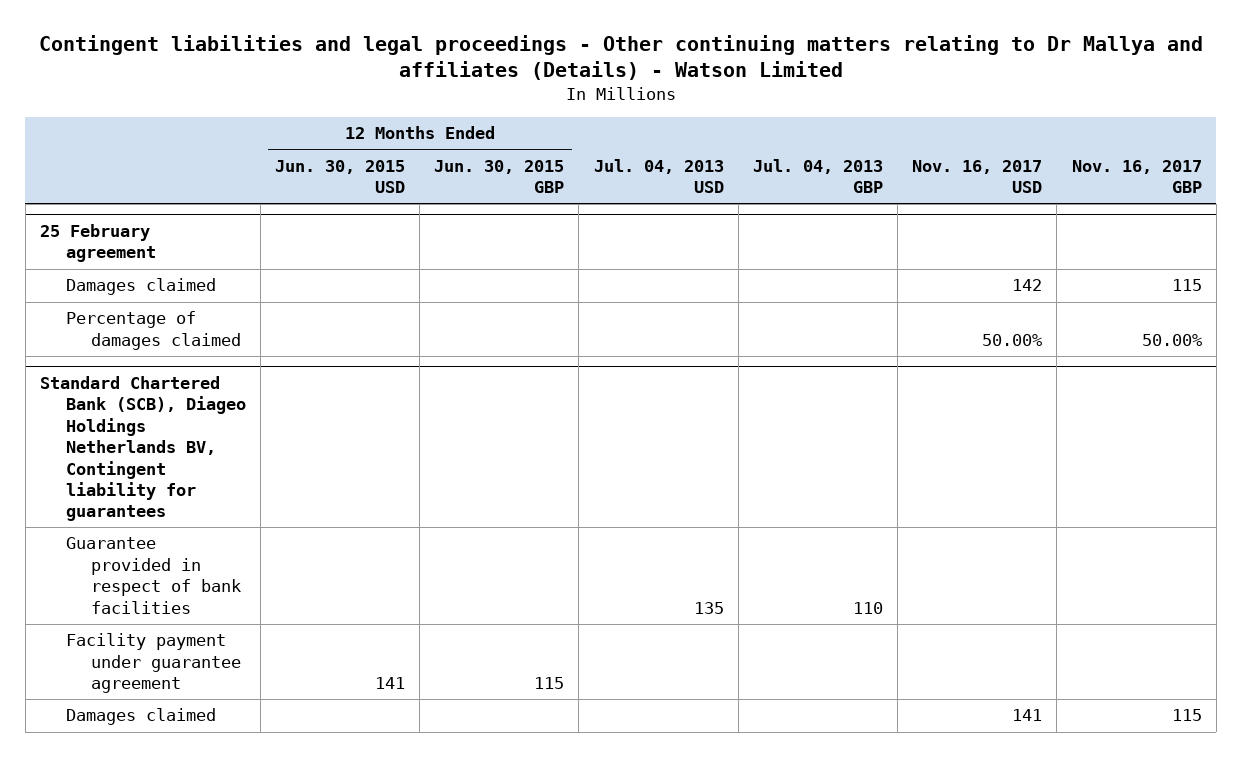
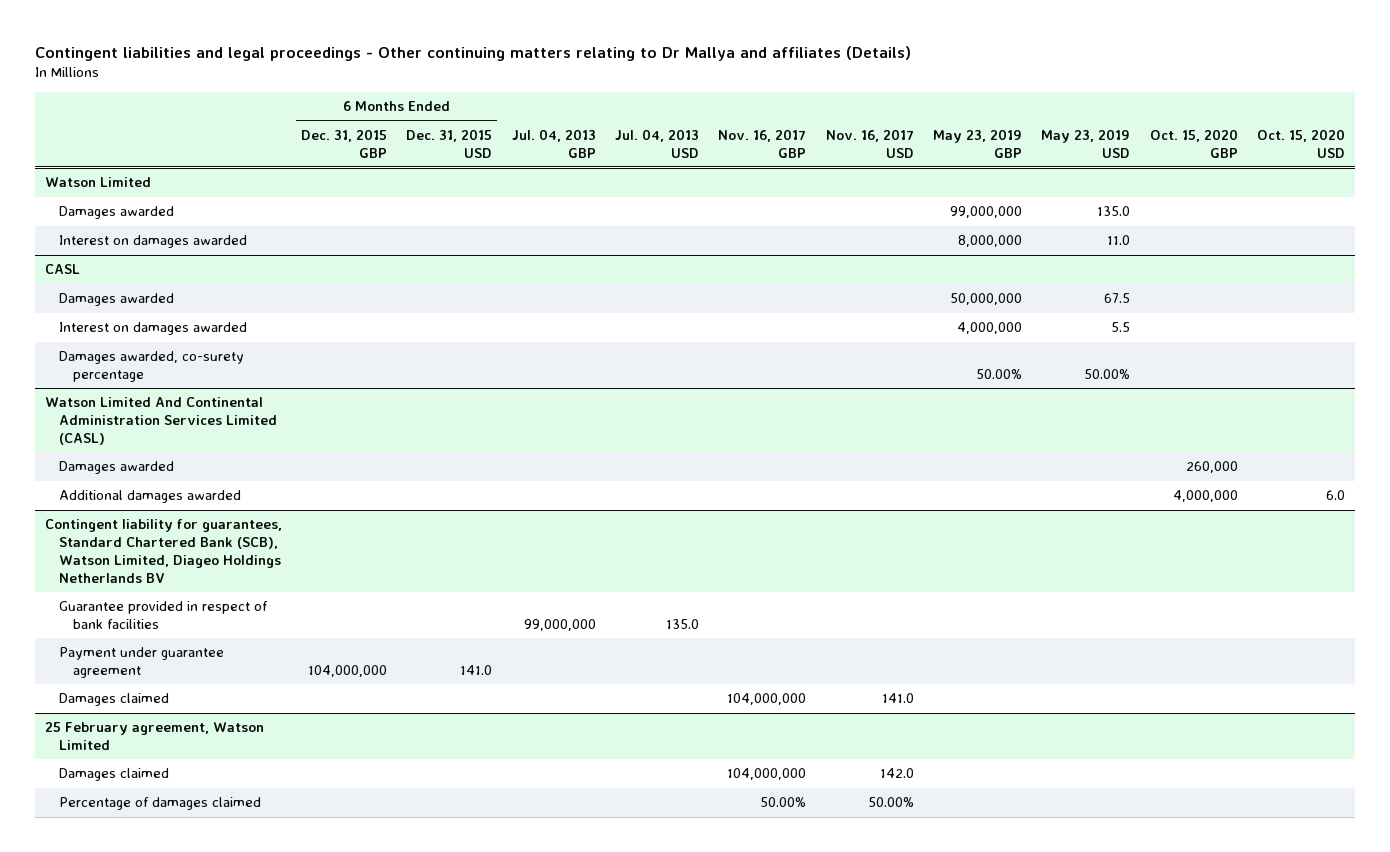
- Contingent liabilities and legal proceedings - Other continuing matters relating to Dr Mallya and affiliates (Details) - Watson Limited
+ Contingent liabilities and legal proceedings - Other continuing matters relating to Dr Mallya and affiliates (Details)
- | 12 Months Ended Jun. 30, 2015 USD | 12 Months Ended Jun. 30, 2015 GBP | Jul. 04, 2013 USD | Jul. 04, 2013 GBP | Nov. 16, 2017 USD | Nov. 16, 2017 GBP
+ | 6 Months Ended Dec. 31, 2015 GBP | 6 Months Ended Dec. 31, 2015 USD | Jul. 04, 2013 GBP | Jul. 04, 2013 USD | Nov. 16, 2017 GBP | Nov. 16, 2017 USD | May 23, 2019 GBP | May 23, 2019 USD | Oct. 15, 2020 GBP | Oct. 15, 2020 USD
- 25 February agreement
- Damages claimed | | | | | 142 | 115
- Percentage of damages claimed | | | | | 50.00% | 50.00%
- Standard Chartered Bank (SCB), Diageo Holdings Netherlands BV, Contingent liability for guarantees
- Guarantee provided in respect of bank facilities | | | 135 | 110 | |
- Facility payment under guarantee agreement | 141 | 115 | | | |
- Damages claimed | | | | | 141 | 115
+ Watson Limited
+ Damages awarded | | | | | | | 99,000,000 | 135.0 | |
+ Interest on damages awarded | | | | | | | 8,000,000 | 11.0 | |
+ CASL
+ Damages awarded | | | | | | | 50,000,000 | 67.5 | |
+ Interest on damages awarded | | | | | | | 4,000,000 | 5.5 | |
+ Damages awarded, co-surety percentage | | | | | | | 50.00% | 50.00% | |
+ Watson Limited And Continental Administration Services Limited (CASL)
+ Damages awarded | | | | | | | | | 260,000 |
+ Additional damages awarded | | | | | | | | | 4,000,000 | 6.0
+ Contingent liability for guarantees, Standard Chartered Bank (SCB), Watson Limited, Diageo Holdings Netherlands BV
+ Guarantee provided in respect of bank facilities | | | 99,000,000 | 135.0 | | | | | |
+ Payment under guarantee agreement | 104,000,000 | 141.0 | | | | | | | |
+ Damages claimed | | | | | 104,000,000 | 141.0 | | | |
+ 25 February agreement, Watson Limited
+ Damages claimed | | | | | 104,000,000 | 142.0 | | | |
+ Percentage of damages claimed | | | | | 50.00% | 50.00% | | | |

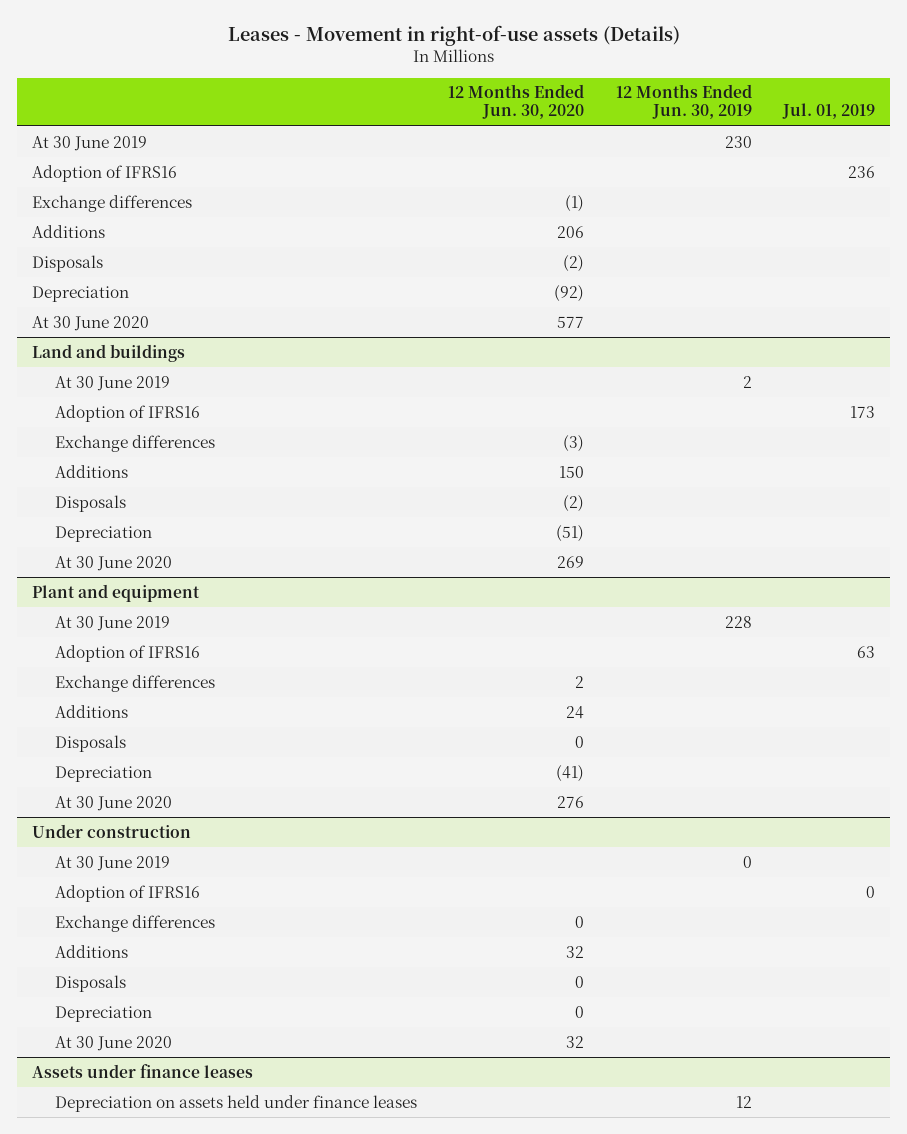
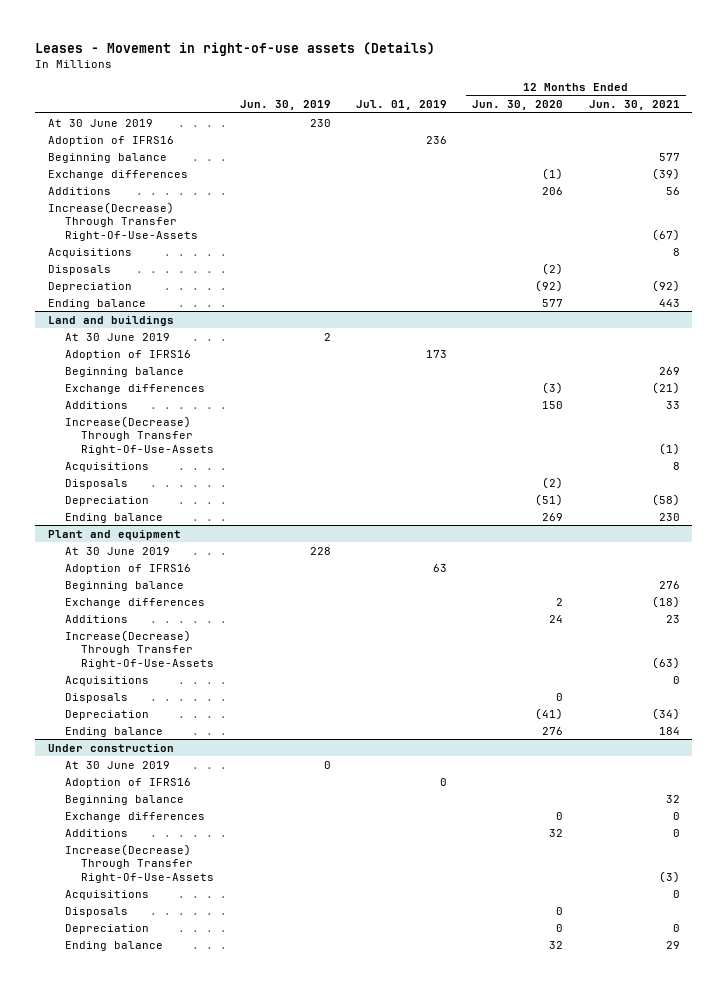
- | 12 Months Ended Jun. 30, 2020 | 12 Months Ended Jun. 30, 2019 | Jul. 01, 2019
+ | Jun. 30, 2019 | Jul. 01, 2019 | 12 Months Ended Jun. 30, 2020 | 12 Months Ended Jun. 30, 2021
+ Beginning balance | | | | 577
+ Increase(Decrease) Through Transfer Right-Of-Use-Assets | | | | (67)
+ Acquisitions | | | | 8
- At 30 June 2020 | 577 | |
+ Ending balance | | | 577 | 443
@ Land and buildings
+ Beginning balance | | | | 269
+ Increase(Decrease) Through Transfer Right-Of-Use-Assets | | | | (1)
+ Acquisitions | | | | 8
- At 30 June 2020 | 269 | |
+ Ending balance | | | 269 | 230
@ Plant and equipment
+ Beginning balance | | | | 276
+ Increase(Decrease) Through Transfer Right-Of-Use-Assets | | | | (63)
+ Acquisitions | | | | 0
- At 30 June 2020 | 276 | |
+ Ending balance | | | 276 | 184
@ Under construction
+ Beginning balance | | | | 32
+ Increase(Decrease) Through Transfer Right-Of-Use-Assets | | | | (3)
+ Acquisitions | | | | 0
- At 30 June 2020 | 32 | |
- Assets under finance leases
- Depreciation on assets held under finance leases | | 12 |
@ Under construction
+ Ending balance | | | 32 | 29

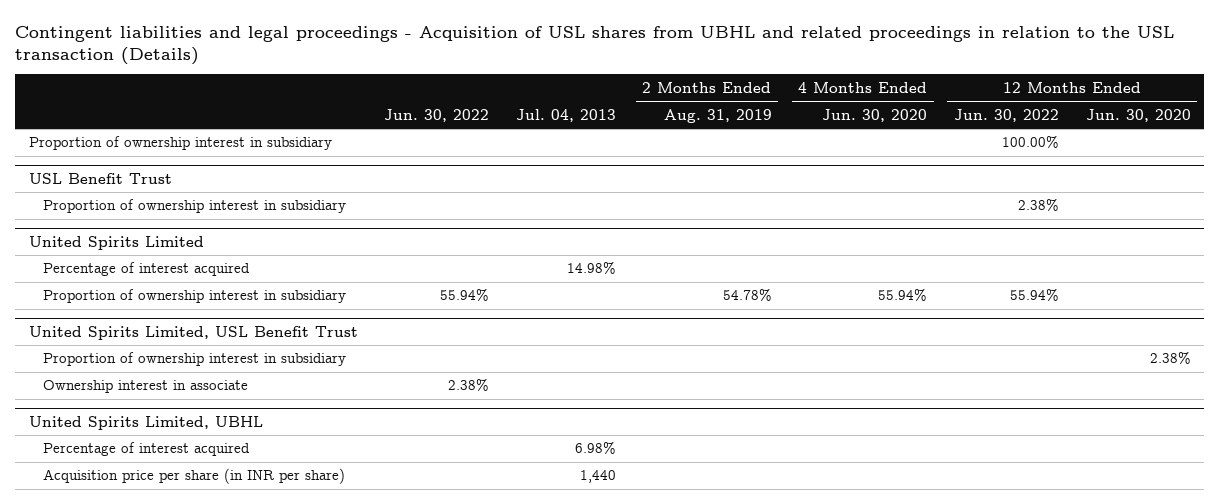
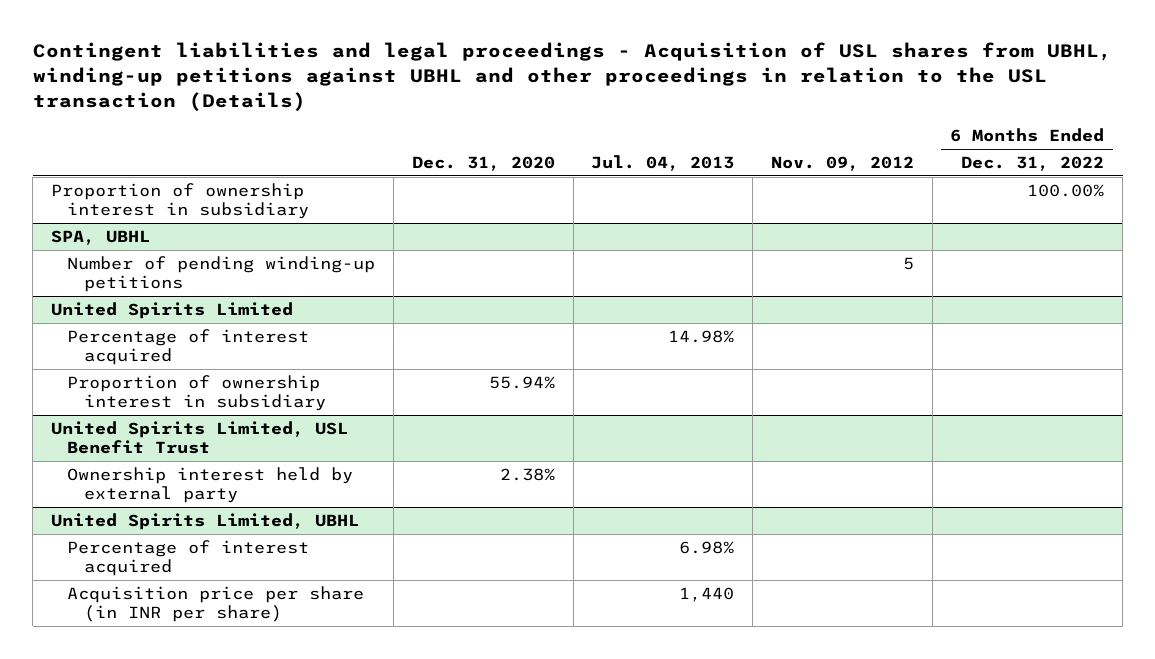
- Contingent liabilities and legal proceedings - Acquisition of USL shares from UBHL and related proceedings in relation to the USL transaction (Details)
+ Contingent liabilities and legal proceedings - Acquisition of USL shares from UBHL, winding-up petitions against UBHL and other proceedings in relation to the USL transaction (Details)
- | Jun. 30, 2022 | Jul. 04, 2013 | 2 Months Ended Aug. 31, 2019 | 4 Months Ended Jun. 30, 2020 | 12 Months Ended Jun. 30, 2022 | 12 Months Ended Jun. 30, 2020
+ | Dec. 31, 2020 | Jul. 04, 2013 | Nov. 09, 2012 | 6 Months Ended Dec. 31, 2022
- USL Benefit Trust
- Proportion of ownership interest in subsidiary | | | | | 2.38% |
+ SPA, UBHL
+ Number of pending winding-up petitions | | | 5 |
@ United Spirits Limited, USL Benefit Trust
- Proportion of ownership interest in subsidiary | | | | | | 2.38%
- Ownership interest in associate | 2.38% | | | | |
+ Ownership interest held by external party | 2.38% | | |

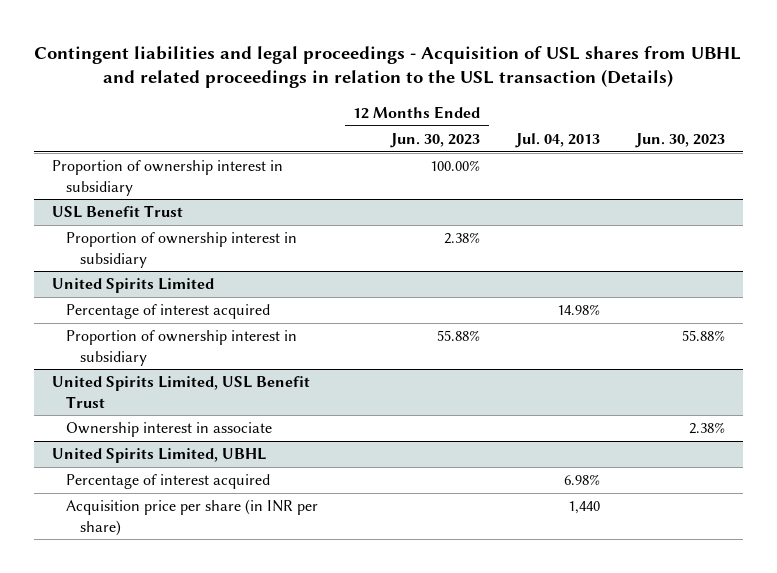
- Contingent liabilities and legal proceedings - Acquisition of USL shares from UBHL, winding-up petitions against UBHL and other proceedings in relation to the USL transaction (Details)
+ Contingent liabilities and legal proceedings - Acquisition of USL shares from UBHL and related proceedings in relation to the USL transaction (Details)
- | Dec. 31, 2020 | Jul. 04, 2013 | Nov. 09, 2012 | 6 Months Ended Dec. 31, 2022
+ | 12 Months Ended Jun. 30, 2023 | Jul. 04, 2013 | Jun. 30, 2023
- SPA, UBHL
- Number of pending winding-up petitions | | | 5 |
+ USL Benefit Trust
+ Proportion of ownership interest in subsidiary | 2.38% | |
@ United Spirits Limited, USL Benefit Trust
- Ownership interest held by external party | 2.38% | | |
+ Ownership interest in associate | | | 2.38%

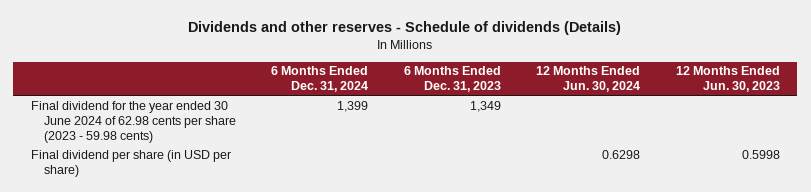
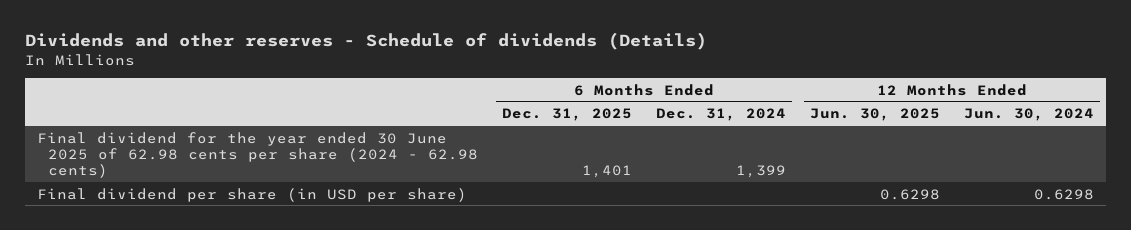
- | 6 Months Ended Dec. 31, 2024 | 6 Months Ended Dec. 31, 2023 | 12 Months Ended Jun. 30, 2024 | 12 Months Ended Jun. 30, 2023
+ | 6 Months Ended Dec. 31, 2025 | 6 Months Ended Dec. 31, 2024 | 12 Months Ended Jun. 30, 2025 | 12 Months Ended Jun. 30, 2024
- Final dividend for the year ended 30 June 2024 of 62.98 cents per share (2023 - 59.98 cents) | 1,399 | 1,349 | |
+ Final dividend for the year ended 30 June 2025 of 62.98 cents per share (2024 - 62.98 cents) | 1,401 | 1,399 | |

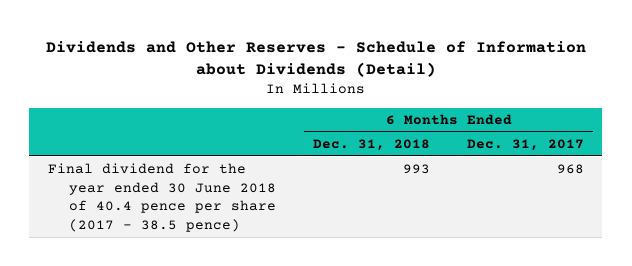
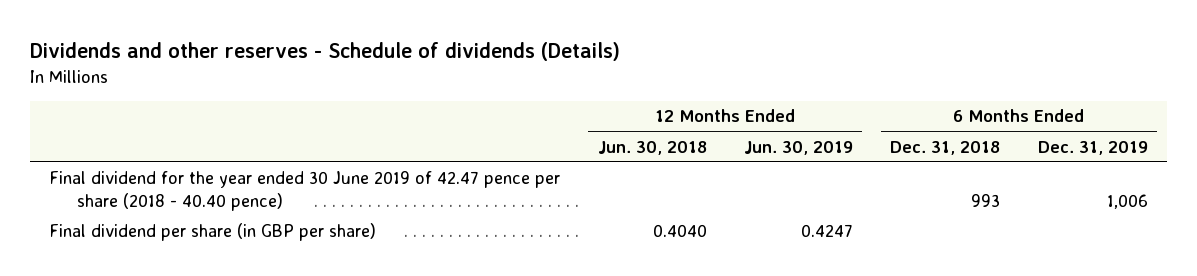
- Dividends and Other Reserves - Schedule of Information about Dividends (Detail)
+ Dividends and other reserves - Schedule of dividends (Details)
- | 6 Months Ended Dec. 31, 2018 | 6 Months Ended Dec. 31, 2017
+ | 12 Months Ended Jun. 30, 2018 | 12 Months Ended Jun. 30, 2019 | 6 Months Ended Dec. 31, 2018 | 6 Months Ended Dec. 31, 2019
- Final dividend for the year ended 30 June 2018 of 40.4 pence per share (2017 - 38.5 pence) | 993 | 968
+ Final dividend for the year ended 30 June 2019 of 42.47 pence per share (2018 - 40.40 pence) | | | 993 | 1,006
+ Final dividend per share (in GBP per share) | 0.4040 | 0.4247 | |

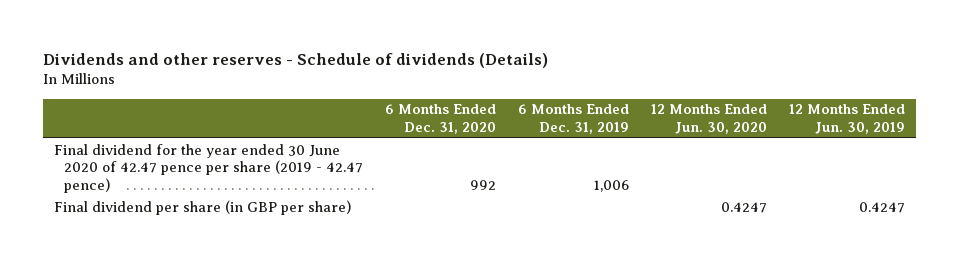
- | 12 Months Ended Jun. 30, 2018 | 12 Months Ended Jun. 30, 2019 | 6 Months Ended Dec. 31, 2018 | 6 Months Ended Dec. 31, 2019
+ | 6 Months Ended Dec. 31, 2020 | 6 Months Ended Dec. 31, 2019 | 12 Months Ended Jun. 30, 2020 | 12 Months Ended Jun. 30, 2019
- Final dividend for the year ended 30 June 2019 of 42.47 pence per share (2018 - 40.40 pence) | | | 993 | 1,006
+ Final dividend for the year ended 30 June 2020 of 42.47 pence per share (2019 - 42.47 pence) | 992 | 1,006 | |

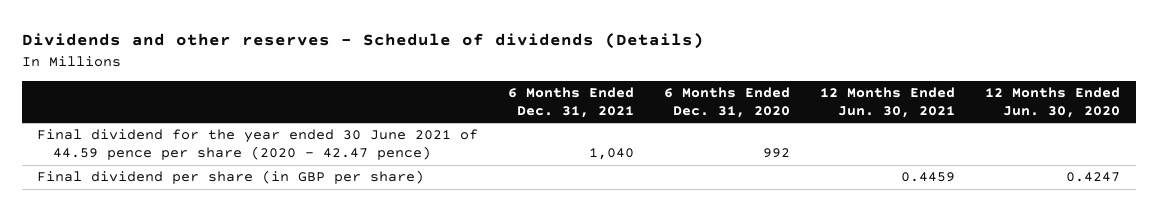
- | 6 Months Ended Dec. 31, 2020 | 6 Months Ended Dec. 31, 2019 | 12 Months Ended Jun. 30, 2020 | 12 Months Ended Jun. 30, 2019
+ | 6 Months Ended Dec. 31, 2021 | 6 Months Ended Dec. 31, 2020 | 12 Months Ended Jun. 30, 2021 | 12 Months Ended Jun. 30, 2020
- Final dividend for the year ended 30 June 2020 of 42.47 pence per share (2019 - 42.47 pence) | 992 | 1,006 | |
+ Final dividend for the year ended 30 June 2021 of 44.59 pence per share (2020 - 42.47 pence) | 1,040 | 992 | |

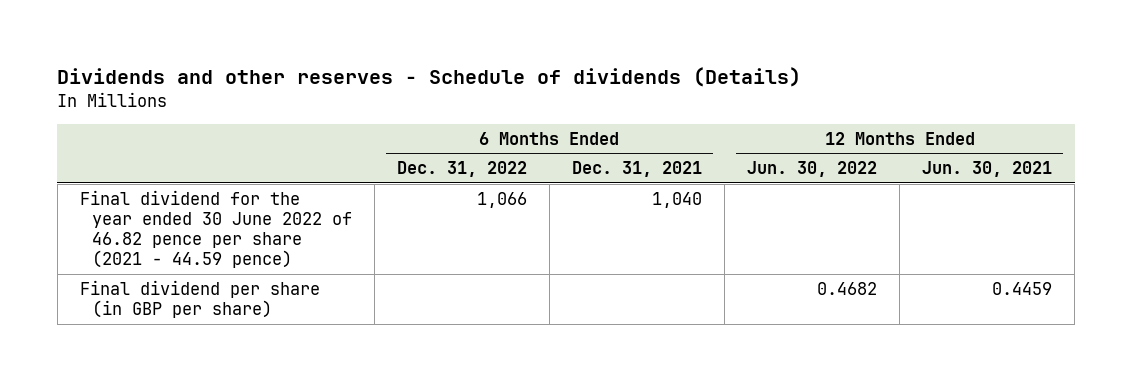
- | 6 Months Ended Dec. 31, 2021 | 6 Months Ended Dec. 31, 2020 | 12 Months Ended Jun. 30, 2021 | 12 Months Ended Jun. 30, 2020
+ | 6 Months Ended Dec. 31, 2022 | 6 Months Ended Dec. 31, 2021 | 12 Months Ended Jun. 30, 2022 | 12 Months Ended Jun. 30, 2021
- Final dividend for the year ended 30 June 2021 of 44.59 pence per share (2020 - 42.47 pence) | 1,040 | 992 | |
+ Final dividend for the year ended 30 June 2022 of 46.82 pence per share (2021 - 44.59 pence) | 1,066 | 1,040 | |

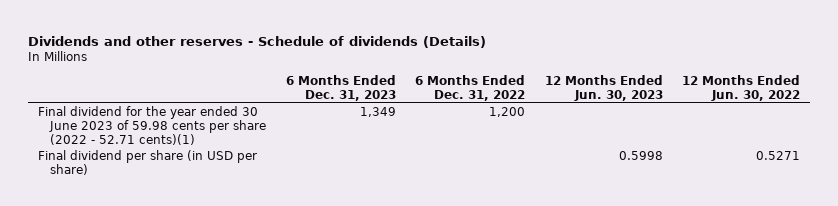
- | 6 Months Ended Dec. 31, 2022 | 6 Months Ended Dec. 31, 2021 | 12 Months Ended Jun. 30, 2022 | 12 Months Ended Jun. 30, 2021
+ | 6 Months Ended Dec. 31, 2023 | 6 Months Ended Dec. 31, 2022 | 12 Months Ended Jun. 30, 2023 | 12 Months Ended Jun. 30, 2022
- Final dividend for the year ended 30 June 2022 of 46.82 pence per share (2021 - 44.59 pence) | 1,066 | 1,040 | |
- Final dividend per share (in GBP per share) | | | 0.4682 | 0.4459
+ Final dividend for the year ended 30 June 2023 of 59.98 cents per share (2022 - 52.71 cents)(1) | 1,349 | 1,200 | |
+ Final dividend per share (in USD per share) | | | 0.5998 | 0.5271

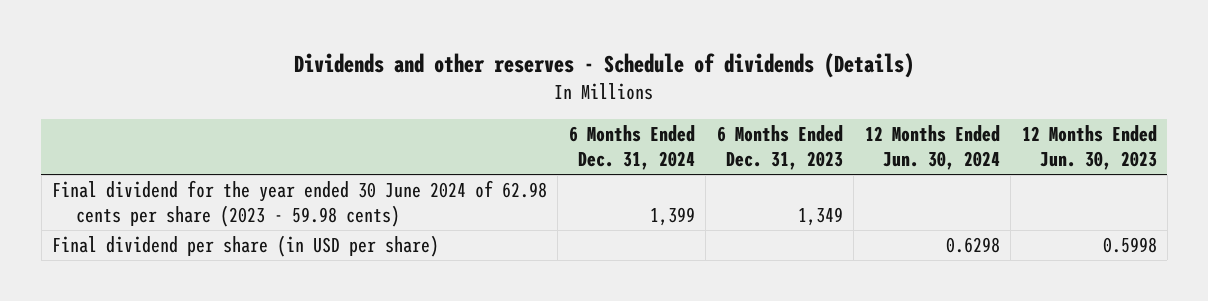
- | 6 Months Ended Dec. 31, 2023 | 6 Months Ended Dec. 31, 2022 | 12 Months Ended Jun. 30, 2023 | 12 Months Ended Jun. 30, 2022
+ | 6 Months Ended Dec. 31, 2024 | 6 Months Ended Dec. 31, 2023 | 12 Months Ended Jun. 30, 2024 | 12 Months Ended Jun. 30, 2023
- Final dividend for the year ended 30 June 2023 of 59.98 cents per share (2022 - 52.71 cents)(1) | 1,349 | 1,200 | |
+ Final dividend for the year ended 30 June 2024 of 62.98 cents per share (2023 - 59.98 cents) | 1,399 | 1,349 | |

